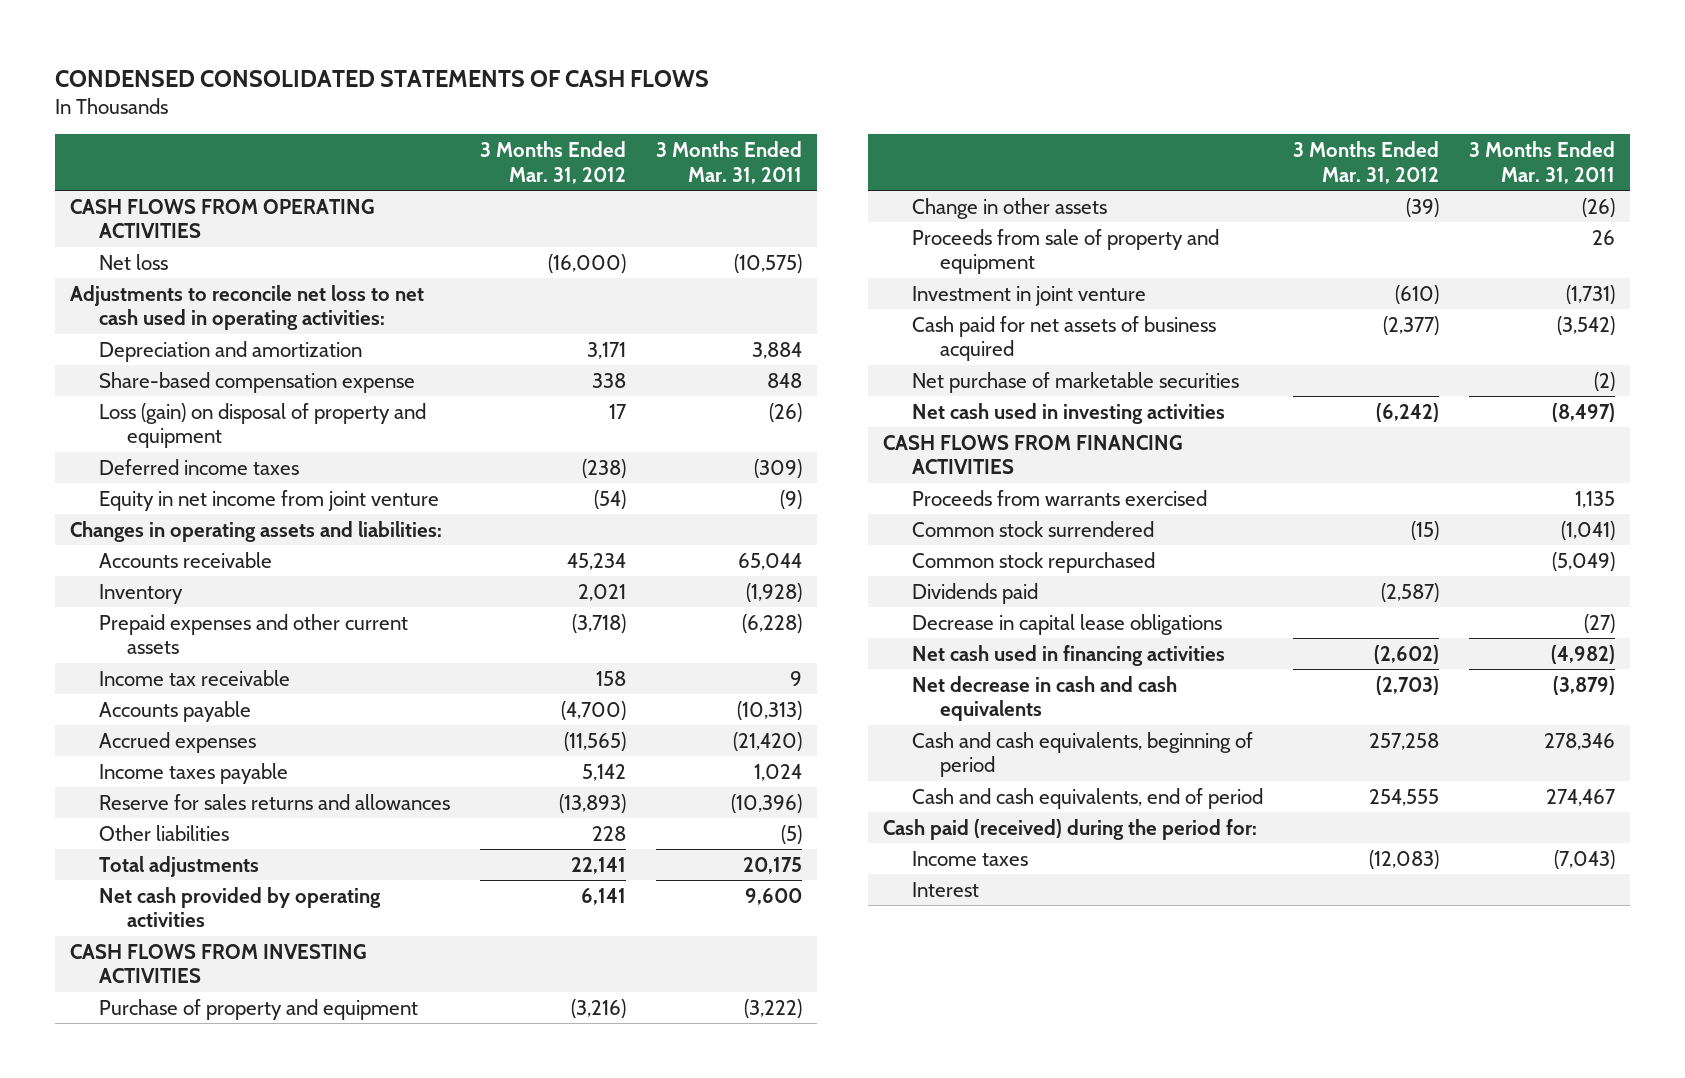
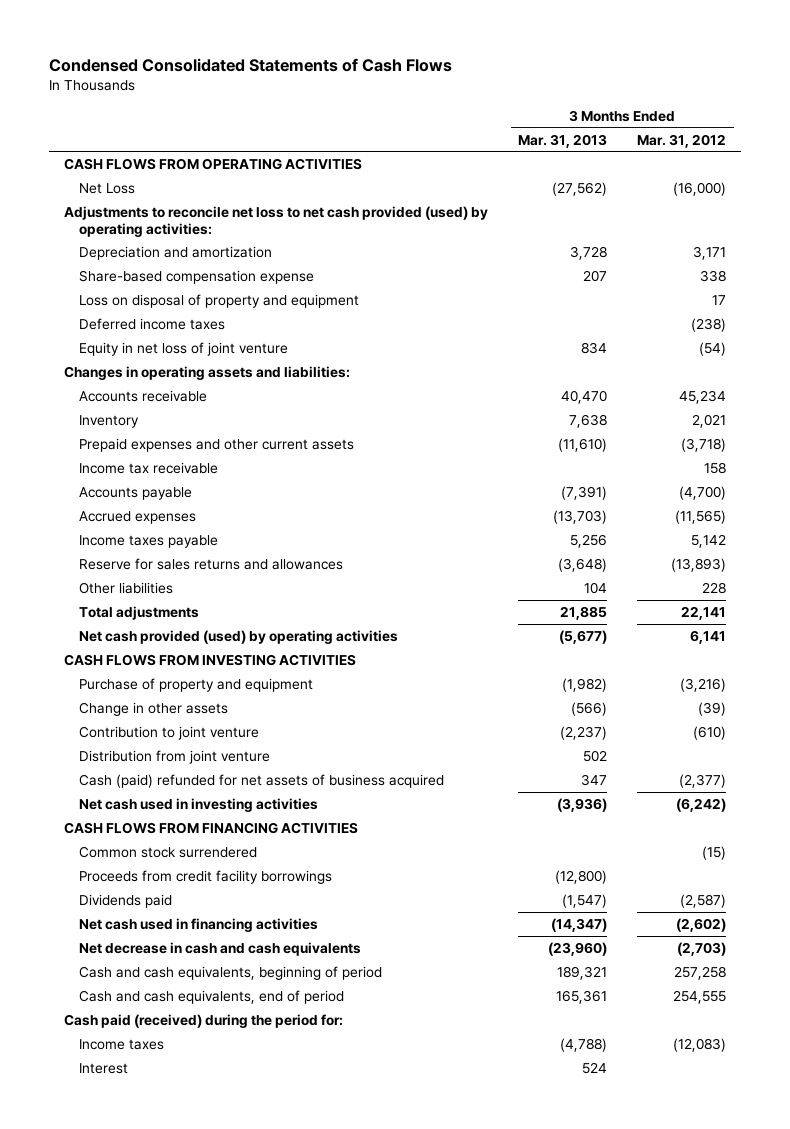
- CONDENSED CONSOLIDATED STATEMENTS OF CASH FLOWS
+ Condensed Consolidated Statements of Cash Flows
- | 3 Months Ended Mar. 31, 2012 | 3 Months Ended Mar. 31, 2011
+ | 3 Months Ended Mar. 31, 2013 | 3 Months Ended Mar. 31, 2012
- Net loss | (16,000) | (10,575)
- Adjustments to reconcile net loss to net cash used in operating activities:
+ Net Loss | (27,562) | (16,000)
+ Adjustments to reconcile net loss to net cash provided (used) by operating activities:
- Loss (gain) on disposal of property and equipment | 17 | (26)
+ Loss on disposal of property and equipment | | 17
- Equity in net income from joint venture | (54) | (9)
+ Equity in net loss of joint venture | 834 | (54)
- Net cash provided by operating activities | 6,141 | 9,600
+ Net cash provided (used) by operating activities | (5,677) | 6,141
- Proceeds from sale of property and equipment | | 26
- Investment in joint venture | (610) | (1,731)
- Cash paid for net assets of business acquired | (2,377) | (3,542)
- Net purchase of marketable securities | | (2)
+ Contribution to joint venture | (2,237) | (610)
+ Distribution from joint venture | 502 |
+ Cash (paid) refunded for net assets of business acquired | 347 | (2,377)
- Proceeds from warrants exercised | | 1,135
- Common stock repurchased | | (5,049)
+ Proceeds from credit facility borrowings | (12,800) |
- Decrease in capital lease obligations | | (27)

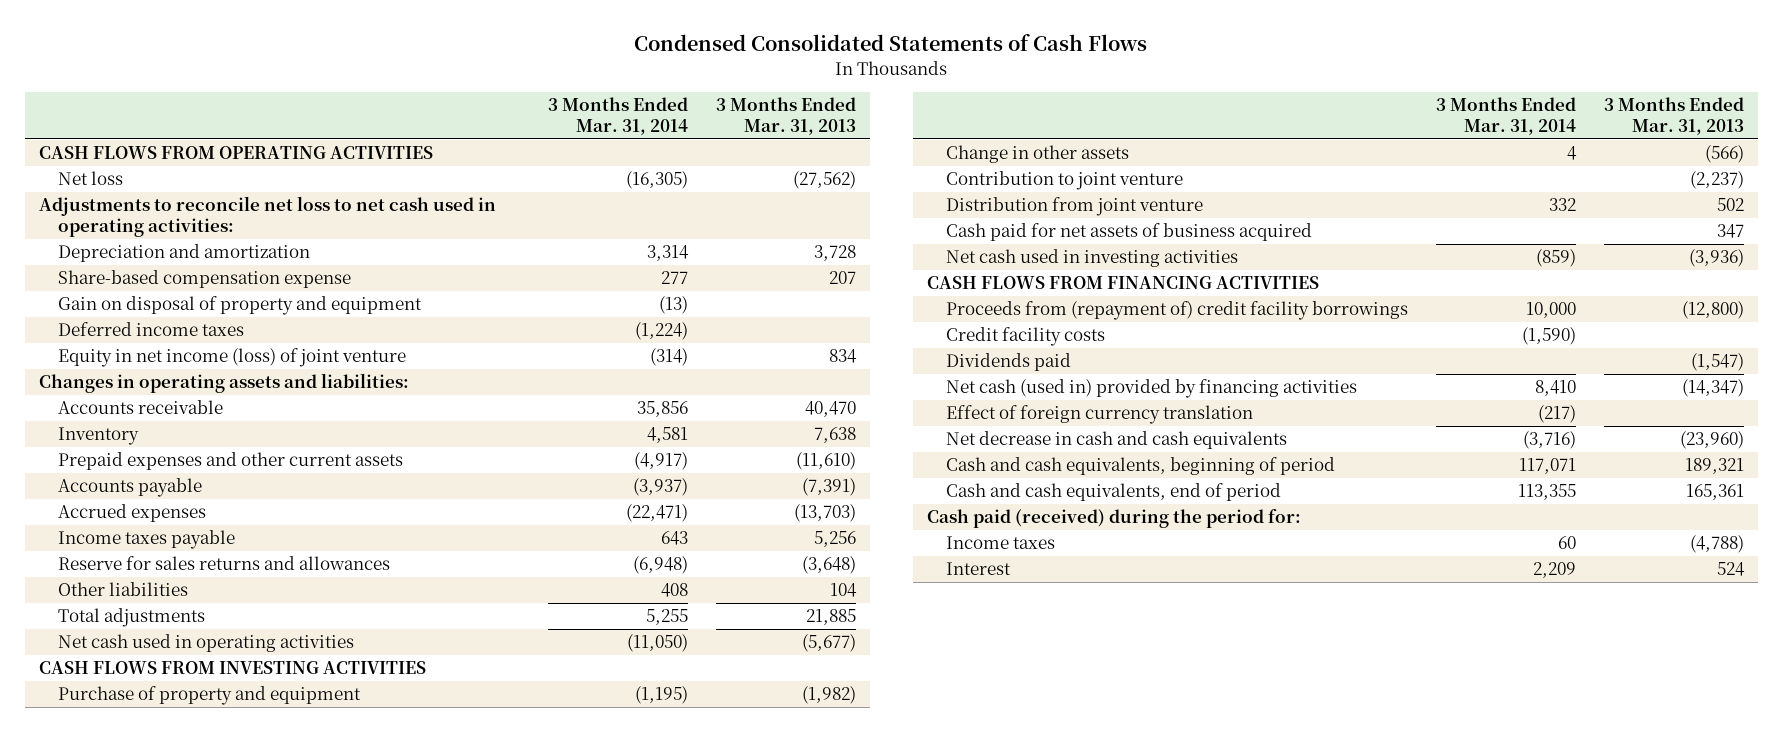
- | 3 Months Ended Mar. 31, 2013 | 3 Months Ended Mar. 31, 2012
+ | 3 Months Ended Mar. 31, 2014 | 3 Months Ended Mar. 31, 2013
- Net Loss | (27,562) | (16,000)
- Adjustments to reconcile net loss to net cash provided (used) by operating activities:
+ Net loss | (16,305) | (27,562)
+ Adjustments to reconcile net loss to net cash used in operating activities:
- Loss on disposal of property and equipment | | 17
+ Gain on disposal of property and equipment | (13) |
- Equity in net loss of joint venture | 834 | (54)
+ Equity in net income (loss) of joint venture | (314) | 834
- Income tax receivable | | 158
- Net cash provided (used) by operating activities | (5,677) | 6,141
+ Net cash used in operating activities | (11,050) | (5,677)
- Cash (paid) refunded for net assets of business acquired | 347 | (2,377)
+ Cash paid for net assets of business acquired | | 347
- Common stock surrendered | | (15)
- Proceeds from credit facility borrowings | (12,800) |
+ Proceeds from (repayment of) credit facility borrowings | 10,000 | (12,800)
+ Credit facility costs | (1,590) |
- Net cash used in financing activities | (14,347) | (2,602)
+ Net cash (used in) provided by financing activities | 8,410 | (14,347)
+ Effect of foreign currency translation | (217) |

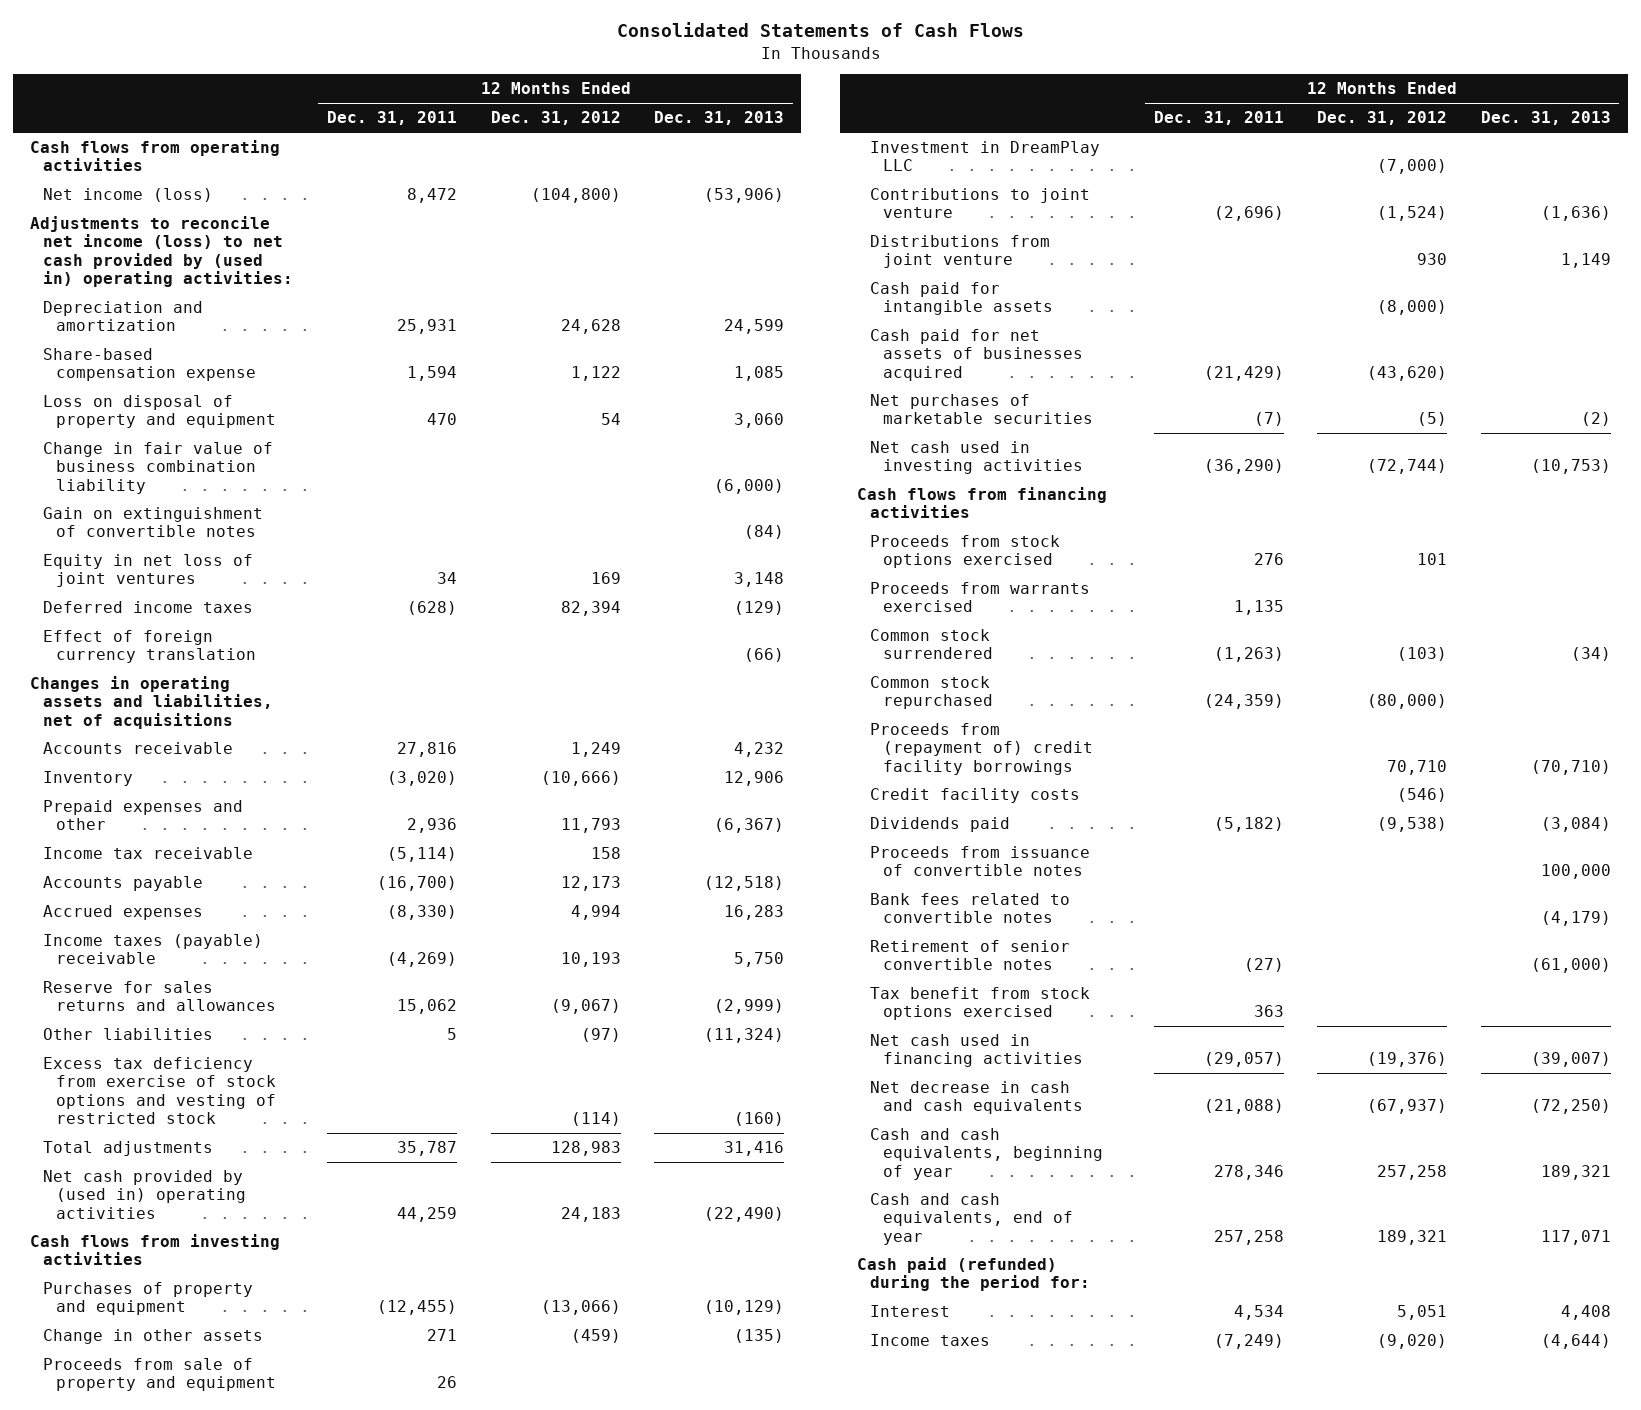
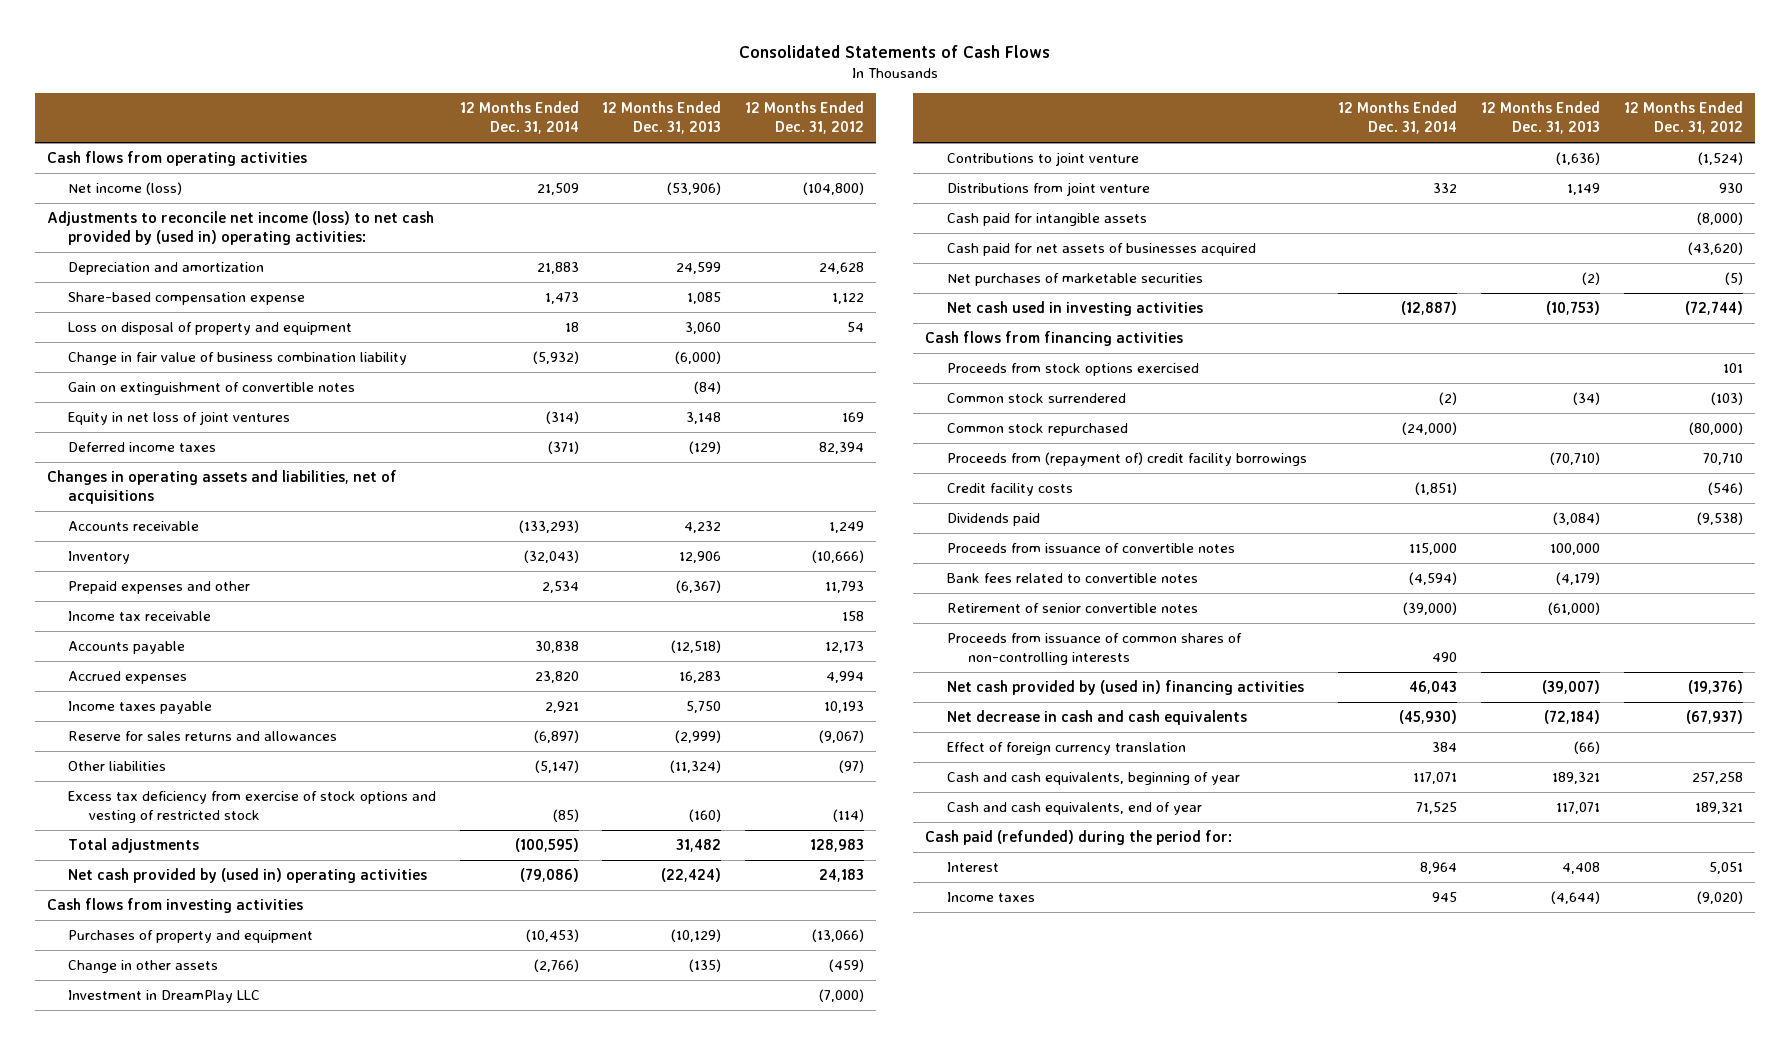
- | 12 Months Ended Dec. 31, 2011 | 12 Months Ended Dec. 31, 2012 | 12 Months Ended Dec. 31, 2013
+ | 12 Months Ended Dec. 31, 2014 | 12 Months Ended Dec. 31, 2013 | 12 Months Ended Dec. 31, 2012
- Income taxes (payable) receivable | (4,269) | 10,193 | 5,750
+ Income taxes payable | 2,921 | 5,750 | 10,193
- Total adjustments | 35,787 | 128,983 | 31,416
- Net cash provided by (used in) operating activities | 44,259 | 24,183 | (22,490)
+ Total adjustments | (100,595) | 31,482 | 128,983
+ Net cash provided by (used in) operating activities | (79,086) | (22,424) | 24,183
- Proceeds from sale of property and equipment | 26 | |
- Proceeds from warrants exercised | 1,135 | |
- Tax benefit from stock options exercised | 363 | |
- Net cash used in financing activities | (29,057) | (19,376) | (39,007)
- Net decrease in cash and cash equivalents | (21,088) | (67,937) | (72,250)
+ Proceeds from issuance of common shares of non-controlling interests | 490 | |
+ Net cash provided by (used in) financing activities | 46,043 | (39,007) | (19,376)
+ Net decrease in cash and cash equivalents | (45,930) | (72,184) | (67,937)
moved down: Effect of foreign currency translation | 384 | (66) |

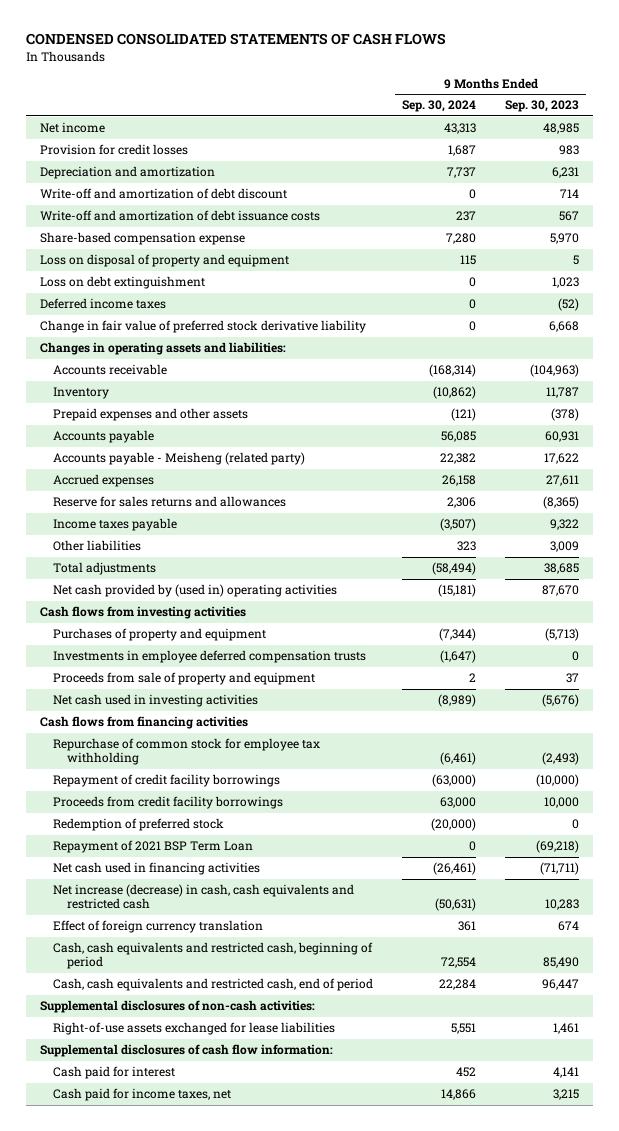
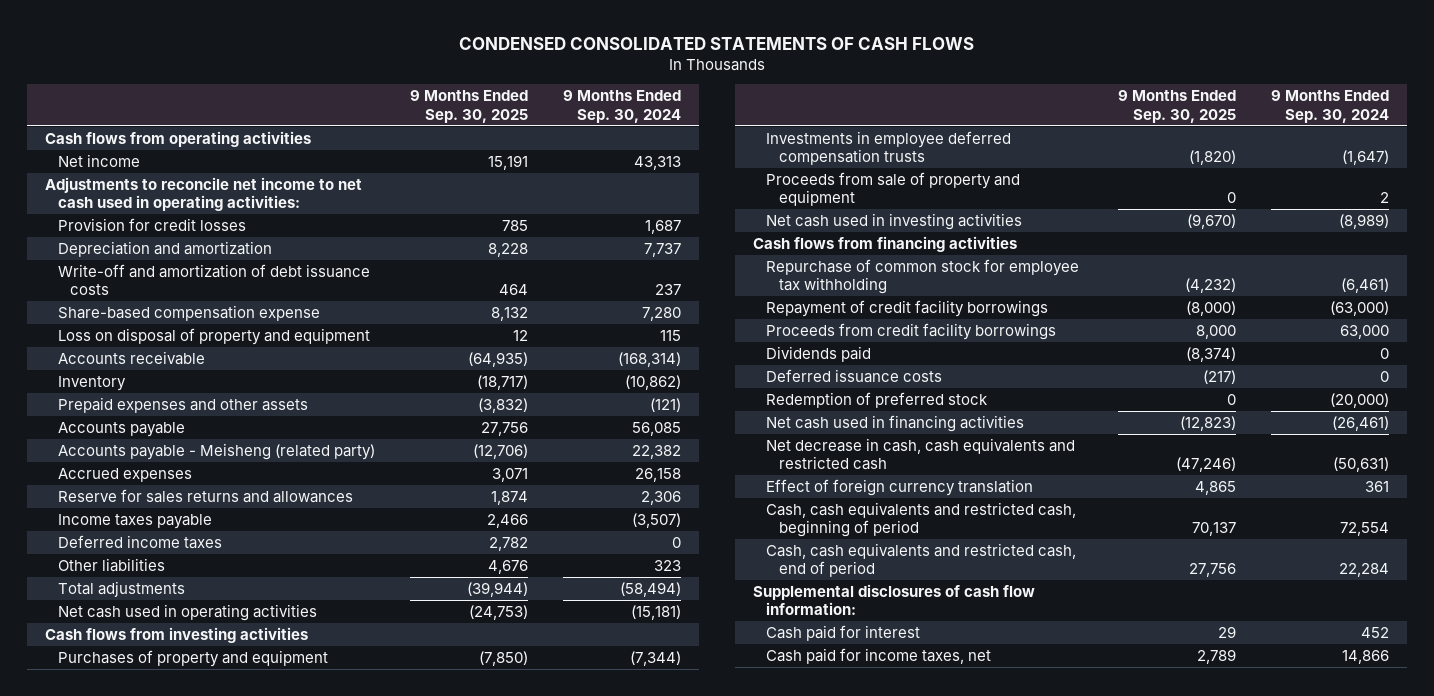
- | 9 Months Ended Sep. 30, 2024 | 9 Months Ended Sep. 30, 2023
+ | 9 Months Ended Sep. 30, 2025 | 9 Months Ended Sep. 30, 2024
+ Cash flows from operating activities
+ Adjustments to reconcile net income to net cash used in operating activities:
- Write-off and amortization of debt discount | 0 | 714
- Loss on debt extinguishment | 0 | 1,023
- Change in fair value of preferred stock derivative liability | 0 | 6,668
- Changes in operating assets and liabilities:
moved down: Deferred income taxes | 2,782 | 0
- Net cash provided by (used in) operating activities | (15,181) | 87,670
+ Net cash used in operating activities | (24,753) | (15,181)
+ Dividends paid | (8,374) | 0
+ Deferred issuance costs | (217) | 0
- Repayment of 2021 BSP Term Loan | 0 | (69,218)
- Net increase (decrease) in cash, cash equivalents and restricted cash | (50,631) | 10,283
+ Net decrease in cash, cash equivalents and restricted cash | (47,246) | (50,631)
- Supplemental disclosures of non-cash activities:
- Right-of-use assets exchanged for lease liabilities | 5,551 | 1,461

